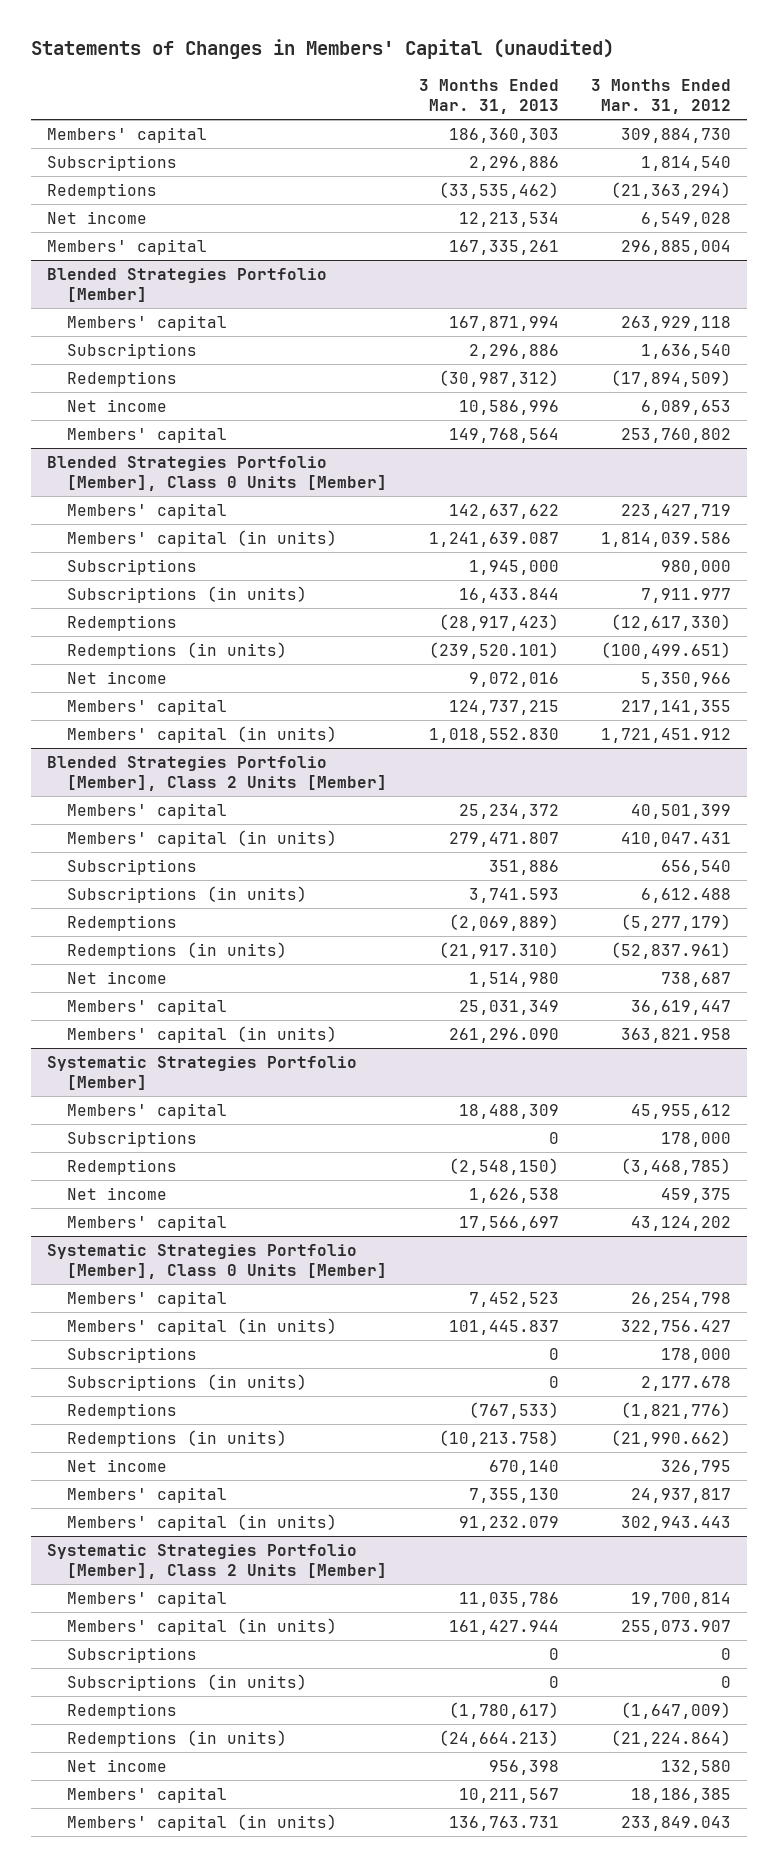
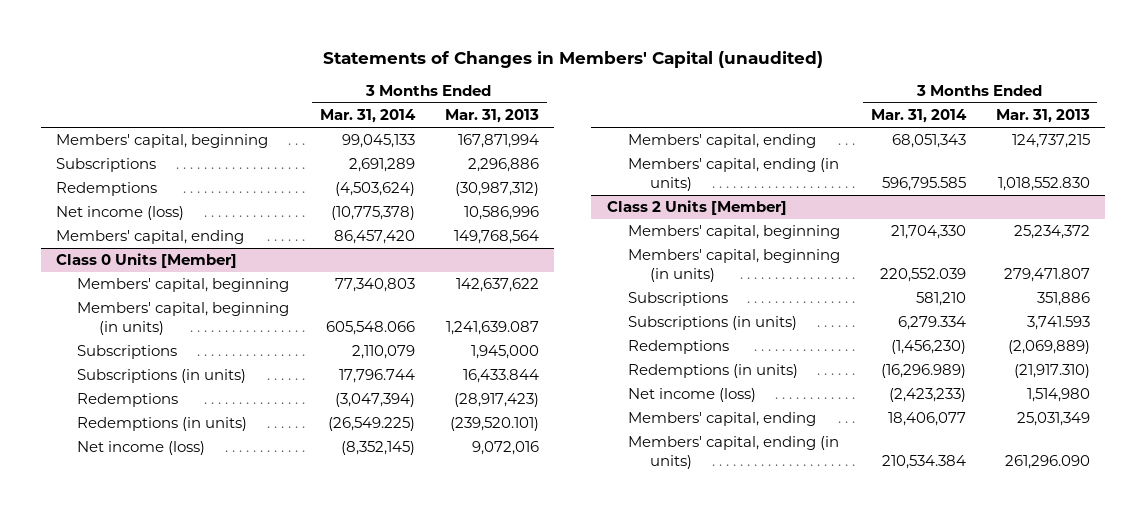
- | 3 Months Ended Mar. 31, 2013 | 3 Months Ended Mar. 31, 2012
+ | 3 Months Ended Mar. 31, 2014 | 3 Months Ended Mar. 31, 2013
- Members' capital | 186,360,303 | 309,884,730
- Subscriptions | 2,296,886 | 1,814,540
- Redemptions | (33,535,462) | (21,363,294)
- Net income | 12,213,534 | 6,549,028
- Members' capital | 167,335,261 | 296,885,004
- Blended Strategies Portfolio [Member]
- Members' capital | 167,871,994 | 263,929,118
+ Members' capital, beginning | 99,045,133 | 167,871,994
- Net income | 10,586,996 | 6,089,653
- Members' capital | 149,768,564 | 253,760,802
- Blended Strategies Portfolio [Member], Class 0 Units [Member]
- Members' capital | 142,637,622 | 223,427,719
- Members' capital (in units) | 1,241,639.087 | 1,814,039.586
+ Net income (loss) | (10,775,378) | 10,586,996
+ Members' capital, ending | 86,457,420 | 149,768,564
+ Class 0 Units [Member]
+ Members' capital, beginning | 77,340,803 | 142,637,622
+ Members' capital, beginning (in units) | 605,548.066 | 1,241,639.087
- Net income | 9,072,016 | 5,350,966
- Members' capital | 124,737,215 | 217,141,355
- Members' capital (in units) | 1,018,552.830 | 1,721,451.912
- Blended Strategies Portfolio [Member], Class 2 Units [Member]
- Members' capital | 25,234,372 | 40,501,399
- Members' capital (in units) | 279,471.807 | 410,047.431
+ Net income (loss) | (8,352,145) | 9,072,016
+ Members' capital, ending | 68,051,343 | 124,737,215
+ Members' capital, ending (in units) | 596,795.585 | 1,018,552.830
+ Class 2 Units [Member]
+ Members' capital, beginning | 21,704,330 | 25,234,372
+ Members' capital, beginning (in units) | 220,552.039 | 279,471.807
- Net income | 1,514,980 | 738,687
- Members' capital | 25,031,349 | 36,619,447
- Members' capital (in units) | 261,296.090 | 363,821.958
- Systematic Strategies Portfolio [Member]
- Members' capital | 18,488,309 | 45,955,612
- Subscriptions | 0 | 178,000
- Redemptions | (2,548,150) | (3,468,785)
- Net income | 1,626,538 | 459,375
- Members' capital | 17,566,697 | 43,124,202
- Systematic Strategies Portfolio [Member], Class 0 Units [Member]
- Members' capital | 7,452,523 | 26,254,798
- Members' capital (in units) | 101,445.837 | 322,756.427
- Subscriptions | 0 | 178,000
- Subscriptions (in units) | 0 | 2,177.678
- Redemptions | (767,533) | (1,821,776)
- Redemptions (in units) | (10,213.758) | (21,990.662)
- Net income | 670,140 | 326,795
- Members' capital | 7,355,130 | 24,937,817
- Members' capital (in units) | 91,232.079 | 302,943.443
- Systematic Strategies Portfolio [Member], Class 2 Units [Member]
- Members' capital | 11,035,786 | 19,700,814
- Members' capital (in units) | 161,427.944 | 255,073.907
- Subscriptions | 0 | 0
- Subscriptions (in units) | 0 | 0
- Redemptions | (1,780,617) | (1,647,009)
- Redemptions (in units) | (24,664.213) | (21,224.864)
- Net income | 956,398 | 132,580
- Members' capital | 10,211,567 | 18,186,385
- Members' capital (in units) | 136,763.731 | 233,849.043
+ Net income (loss) | (2,423,233) | 1,514,980
+ Members' capital, ending | 18,406,077 | 25,031,349
+ Members' capital, ending (in units) | 210,534.384 | 261,296.090

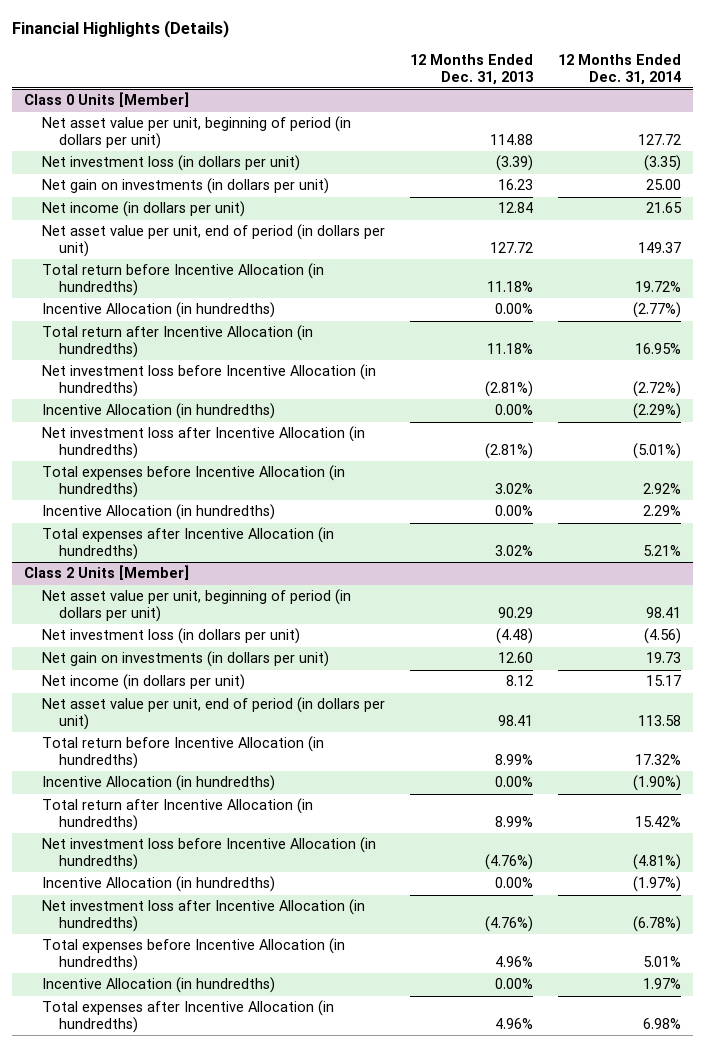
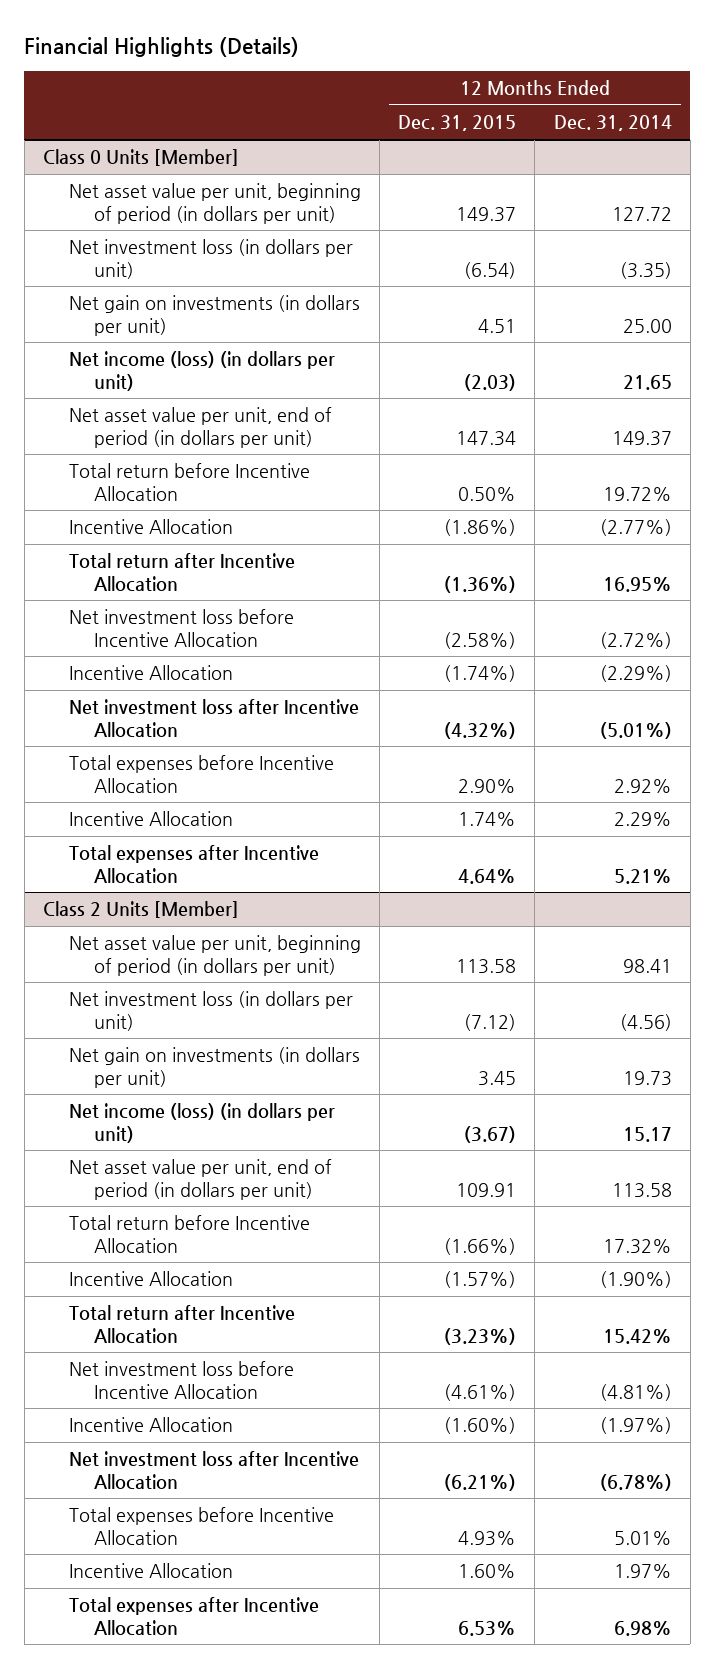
- | 12 Months Ended Dec. 31, 2013 | 12 Months Ended Dec. 31, 2014
+ | 12 Months Ended Dec. 31, 2015 | 12 Months Ended Dec. 31, 2014
@ Class 0 Units [Member]
- Net income (in dollars per unit) | 12.84 | 21.65
+ Net income (loss) (in dollars per unit) | (2.03) | 21.65
- Total return before Incentive Allocation (in hundredths) | 11.18% | 19.72%
- Incentive Allocation (in hundredths) | 0.00% | (2.77%)
- Total return after Incentive Allocation (in hundredths) | 11.18% | 16.95%
- Net investment loss before Incentive Allocation (in hundredths) | (2.81%) | (2.72%)
- Incentive Allocation (in hundredths) | 0.00% | (2.29%)
- Net investment loss after Incentive Allocation (in hundredths) | (2.81%) | (5.01%)
- Total expenses before Incentive Allocation (in hundredths) | 3.02% | 2.92%
- Incentive Allocation (in hundredths) | 0.00% | 2.29%
- Total expenses after Incentive Allocation (in hundredths) | 3.02% | 5.21%
+ Total return before Incentive Allocation | 0.50% | 19.72%
+ Incentive Allocation | (1.86%) | (2.77%)
+ Total return after Incentive Allocation | (1.36%) | 16.95%
+ Net investment loss before Incentive Allocation | (2.58%) | (2.72%)
+ Incentive Allocation | (1.74%) | (2.29%)
+ Net investment loss after Incentive Allocation | (4.32%) | (5.01%)
+ Total expenses before Incentive Allocation | 2.90% | 2.92%
+ Incentive Allocation | 1.74% | 2.29%
+ Total expenses after Incentive Allocation | 4.64% | 5.21%
@ Class 2 Units [Member]
- Net income (in dollars per unit) | 8.12 | 15.17
+ Net income (loss) (in dollars per unit) | (3.67) | 15.17
- Total return before Incentive Allocation (in hundredths) | 8.99% | 17.32%
- Incentive Allocation (in hundredths) | 0.00% | (1.90%)
- Total return after Incentive Allocation (in hundredths) | 8.99% | 15.42%
- Net investment loss before Incentive Allocation (in hundredths) | (4.76%) | (4.81%)
- Incentive Allocation (in hundredths) | 0.00% | (1.97%)
- Net investment loss after Incentive Allocation (in hundredths) | (4.76%) | (6.78%)
- Total expenses before Incentive Allocation (in hundredths) | 4.96% | 5.01%
- Incentive Allocation (in hundredths) | 0.00% | 1.97%
- Total expenses after Incentive Allocation (in hundredths) | 4.96% | 6.98%
+ Total return before Incentive Allocation | (1.66%) | 17.32%
+ Incentive Allocation | (1.57%) | (1.90%)
+ Total return after Incentive Allocation | (3.23%) | 15.42%
+ Net investment loss before Incentive Allocation | (4.61%) | (4.81%)
+ Incentive Allocation | (1.60%) | (1.97%)
+ Net investment loss after Incentive Allocation | (6.21%) | (6.78%)
+ Total expenses before Incentive Allocation | 4.93% | 5.01%
+ Incentive Allocation | 1.60% | 1.97%
+ Total expenses after Incentive Allocation | 6.53% | 6.98%

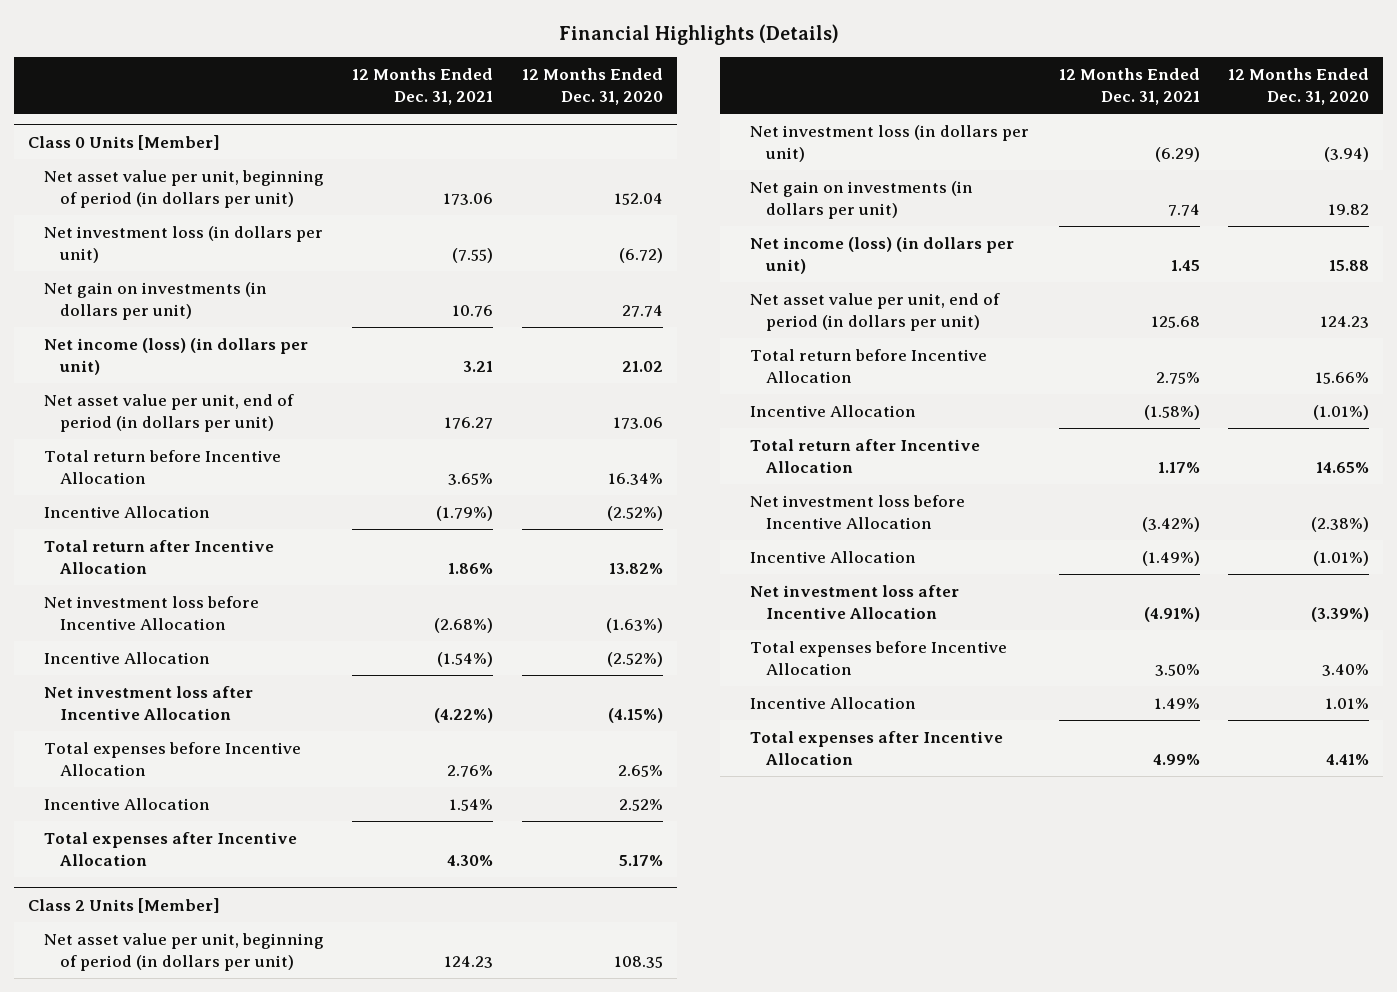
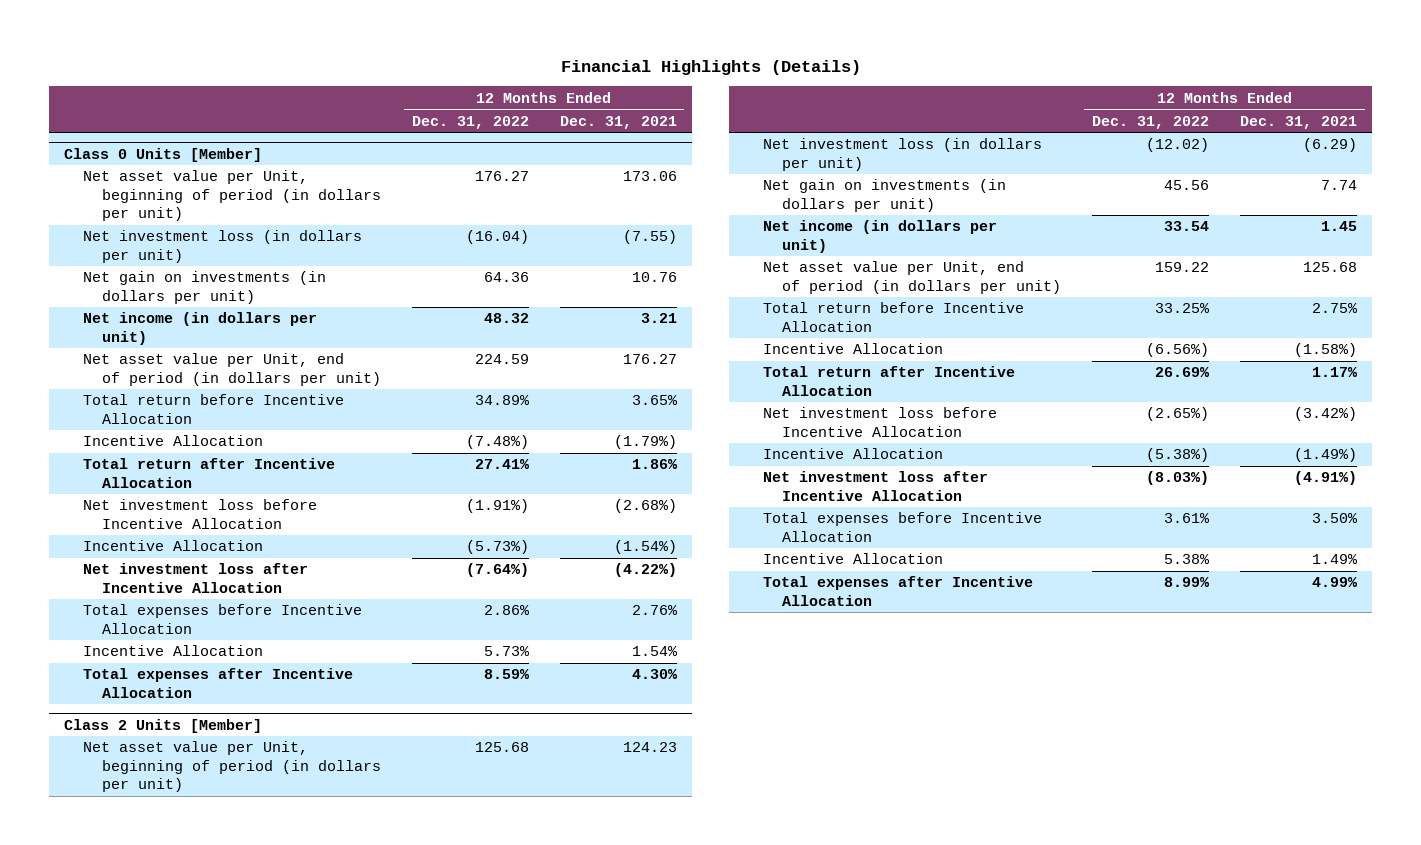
- | 12 Months Ended Dec. 31, 2021 | 12 Months Ended Dec. 31, 2020
+ | 12 Months Ended Dec. 31, 2022 | 12 Months Ended Dec. 31, 2021
@ Class 0 Units [Member]
- Net asset value per unit, beginning of period (in dollars per unit) | 173.06 | 152.04
+ Net asset value per Unit, beginning of period (in dollars per unit) | 176.27 | 173.06
- Net income (loss) (in dollars per unit) | 3.21 | 21.02
- Net asset value per unit, end of period (in dollars per unit) | 176.27 | 173.06
+ Net income (in dollars per unit) | 48.32 | 3.21
+ Net asset value per Unit, end of period (in dollars per unit) | 224.59 | 176.27
@ Class 2 Units [Member]
- Net asset value per unit, beginning of period (in dollars per unit) | 124.23 | 108.35
+ Net asset value per Unit, beginning of period (in dollars per unit) | 125.68 | 124.23
- Net income (loss) (in dollars per unit) | 1.45 | 15.88
- Net asset value per unit, end of period (in dollars per unit) | 125.68 | 124.23
+ Net income (in dollars per unit) | 33.54 | 1.45
+ Net asset value per Unit, end of period (in dollars per unit) | 159.22 | 125.68

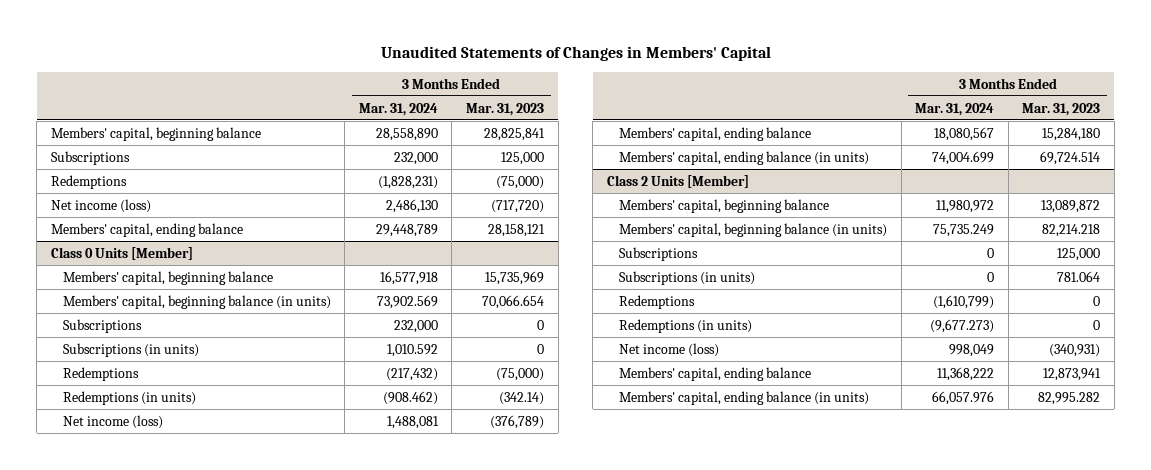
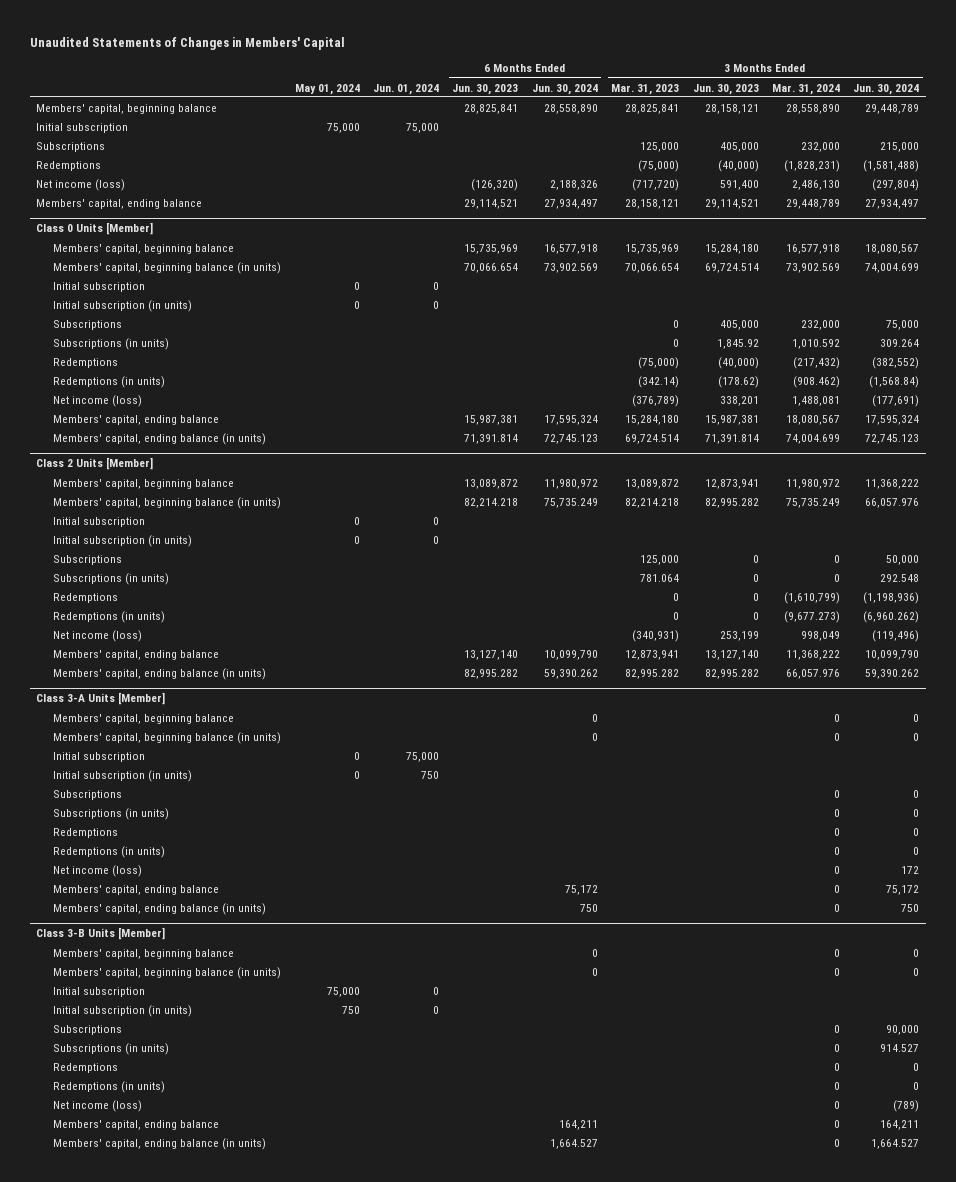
- | 3 Months Ended Mar. 31, 2024 | 3 Months Ended Mar. 31, 2023
+ | May 01, 2024 | Jun. 01, 2024 | 6 Months Ended Jun. 30, 2023 | 6 Months Ended Jun. 30, 2024 | 3 Months Ended Mar. 31, 2023 | 3 Months Ended Jun. 30, 2023 | 3 Months Ended Mar. 31, 2024 | 3 Months Ended Jun. 30, 2024
+ Initial subscription | 75,000 | 75,000 | | | | | |
@ Class 0 Units [Member]
+ Initial subscription | 0 | 0 | | | | | |
+ Initial subscription (in units) | 0 | 0 | | | | | |
@ Class 2 Units [Member]
+ Initial subscription | 0 | 0 | | | | | |
+ Initial subscription (in units) | 0 | 0 | | | | | |
+ Class 3-A Units [Member]
+ Members' capital, beginning balance | | | | 0 | | | 0 | 0
+ Members' capital, beginning balance (in units) | | | | 0 | | | 0 | 0
+ Initial subscription | 0 | 75,000 | | | | | |
+ Initial subscription (in units) | 0 | 750 | | | | | |
+ Subscriptions | | | | | | | 0 | 0
+ Subscriptions (in units) | | | | | | | 0 | 0
+ Redemptions | | | | | | | 0 | 0
+ Redemptions (in units) | | | | | | | 0 | 0
+ Net income (loss) | | | | | | | 0 | 172
+ Members' capital, ending balance | | | | 75,172 | | | 0 | 75,172
+ Members' capital, ending balance (in units) | | | | 750 | | | 0 | 750
+ Class 3-B Units [Member]
+ Members' capital, beginning balance | | | | 0 | | | 0 | 0
+ Members' capital, beginning balance (in units) | | | | 0 | | | 0 | 0
+ Initial subscription | 75,000 | 0 | | | | | |
+ Initial subscription (in units) | 750 | 0 | | | | | |
+ Subscriptions | | | | | | | 0 | 90,000
+ Subscriptions (in units) | | | | | | | 0 | 914.527
+ Redemptions | | | | | | | 0 | 0
+ Redemptions (in units) | | | | | | | 0 | 0
+ Net income (loss) | | | | | | | 0 | (789)
+ Members' capital, ending balance | | | | 164,211 | | | 0 | 164,211
+ Members' capital, ending balance (in units) | | | | 1,664.527 | | | 0 | 1,664.527

